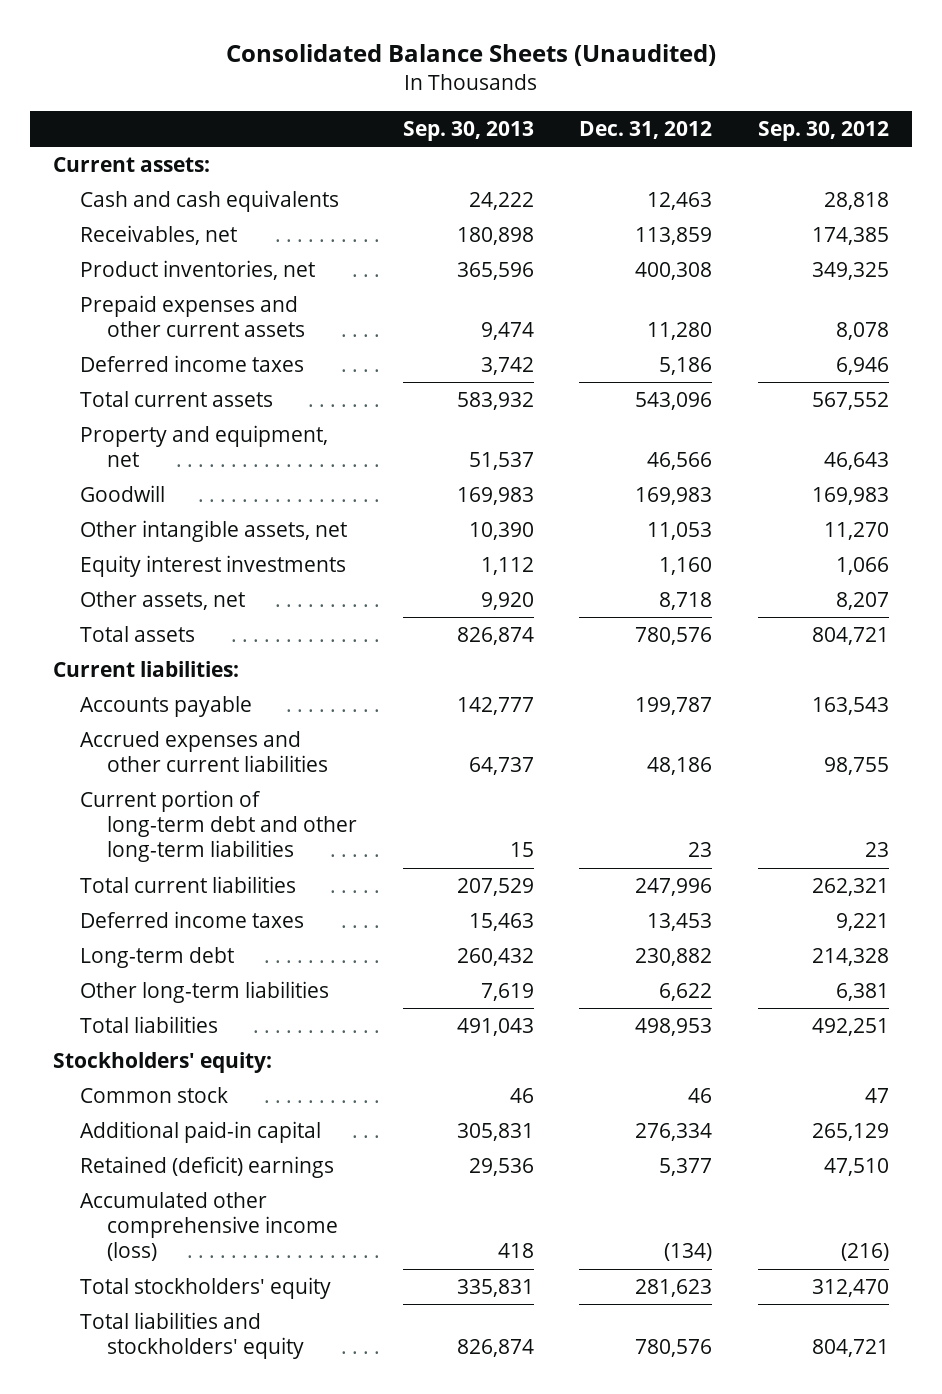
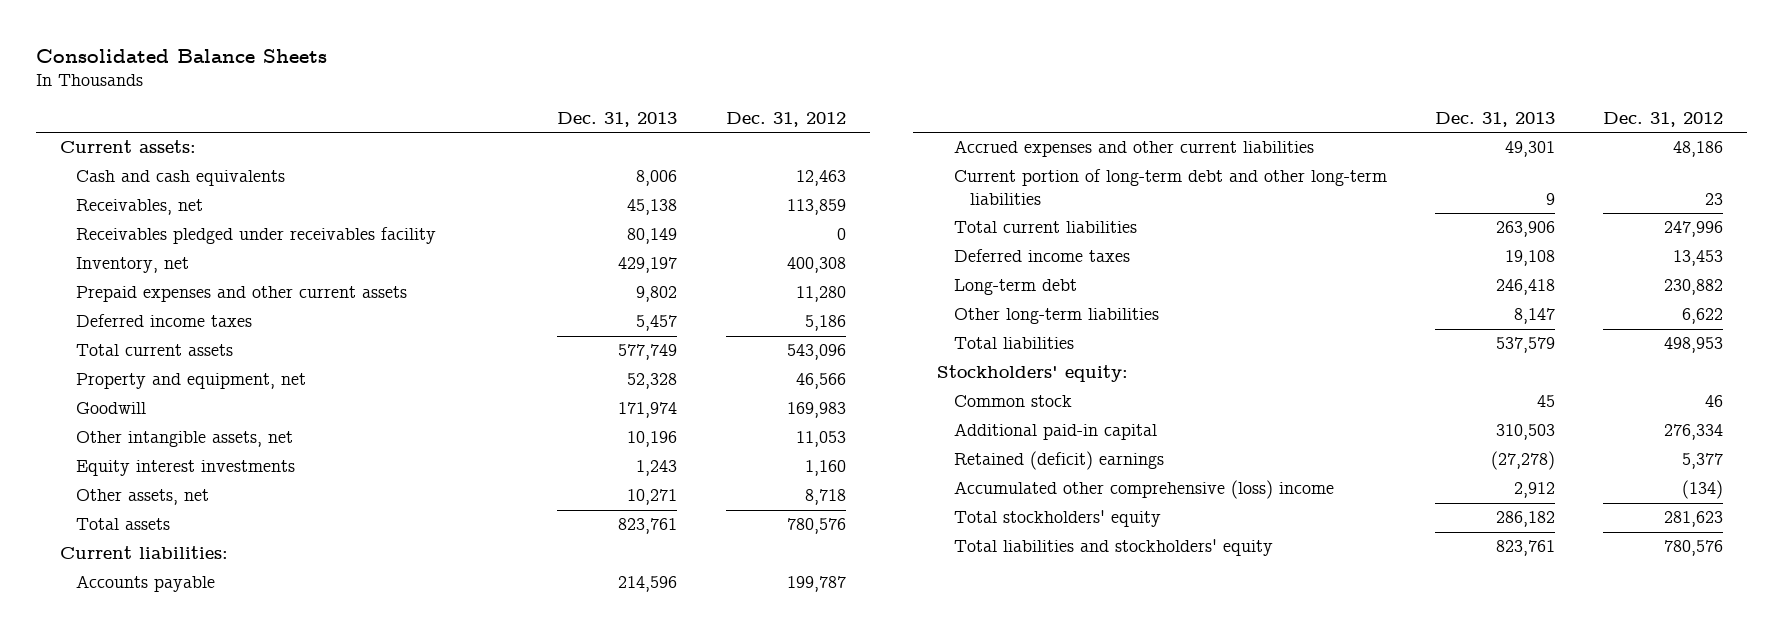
- Consolidated Balance Sheets (Unaudited)
+ Consolidated Balance Sheets
- | Sep. 30, 2013 | Dec. 31, 2012 | Sep. 30, 2012
+ | Dec. 31, 2013 | Dec. 31, 2012
- Product inventories, net | 365,596 | 400,308 | 349,325
+ Receivables pledged under receivables facility | 80,149 | 0
+ Inventory, net | 429,197 | 400,308
- Accumulated other comprehensive income (loss) | 418 | (134) | (216)
+ Accumulated other comprehensive (loss) income | 2,912 | (134)

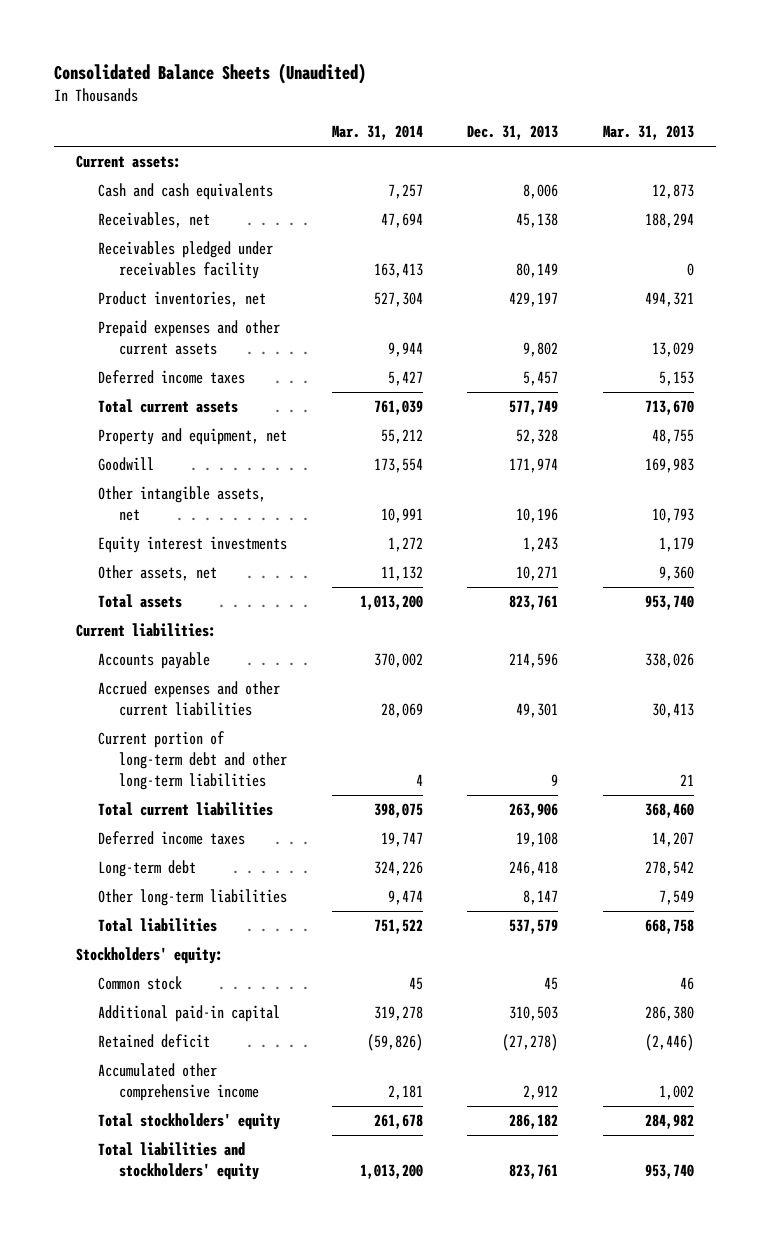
- Consolidated Balance Sheets
+ Consolidated Balance Sheets (Unaudited)
- | Dec. 31, 2013 | Dec. 31, 2012
+ | Mar. 31, 2014 | Dec. 31, 2013 | Mar. 31, 2013
- Inventory, net | 429,197 | 400,308
+ Product inventories, net | 527,304 | 429,197 | 494,321
- Retained (deficit) earnings | (27,278) | 5,377
- Accumulated other comprehensive (loss) income | 2,912 | (134)
+ Retained deficit | (59,826) | (27,278) | (2,446)
+ Accumulated other comprehensive income | 2,181 | 2,912 | 1,002

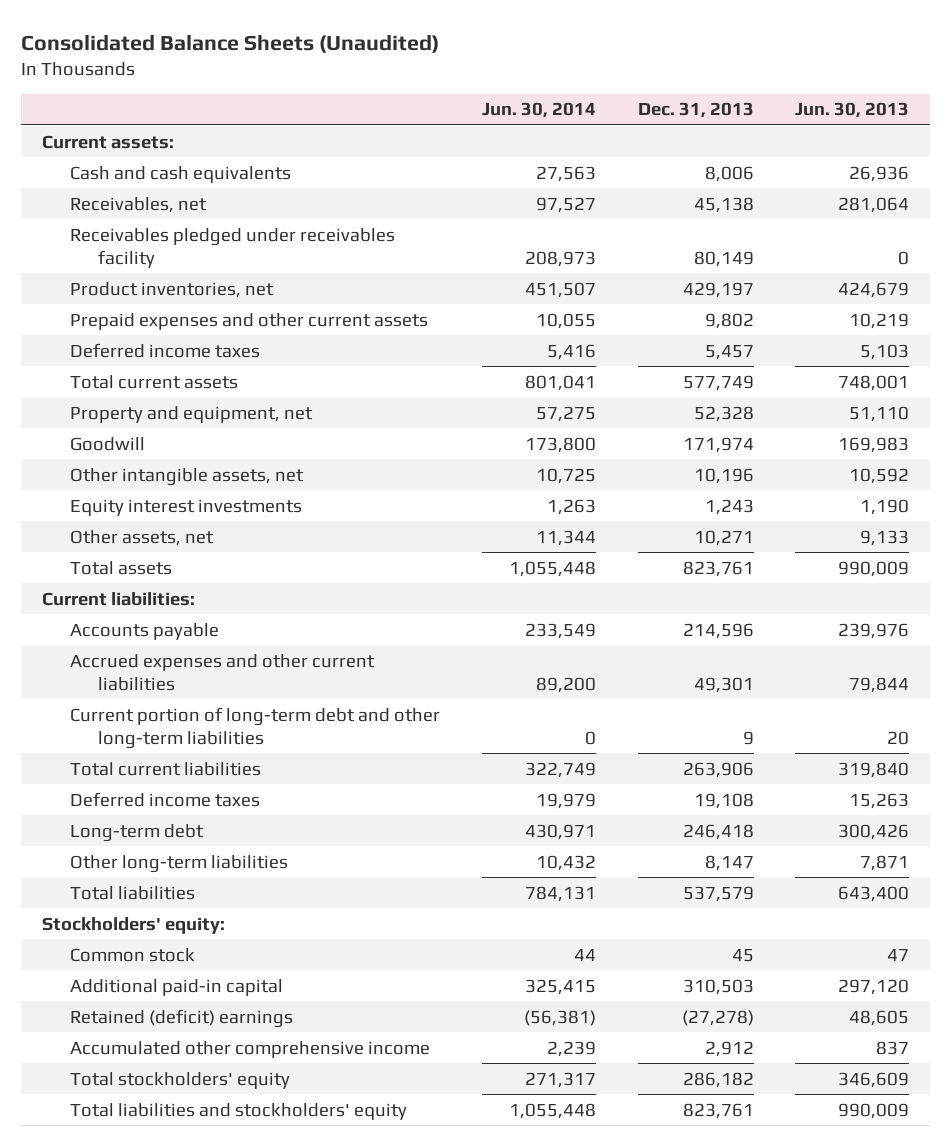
- | Mar. 31, 2014 | Dec. 31, 2013 | Mar. 31, 2013
+ | Jun. 30, 2014 | Dec. 31, 2013 | Jun. 30, 2013
- Retained deficit | (59,826) | (27,278) | (2,446)
+ Retained (deficit) earnings | (56,381) | (27,278) | 48,605

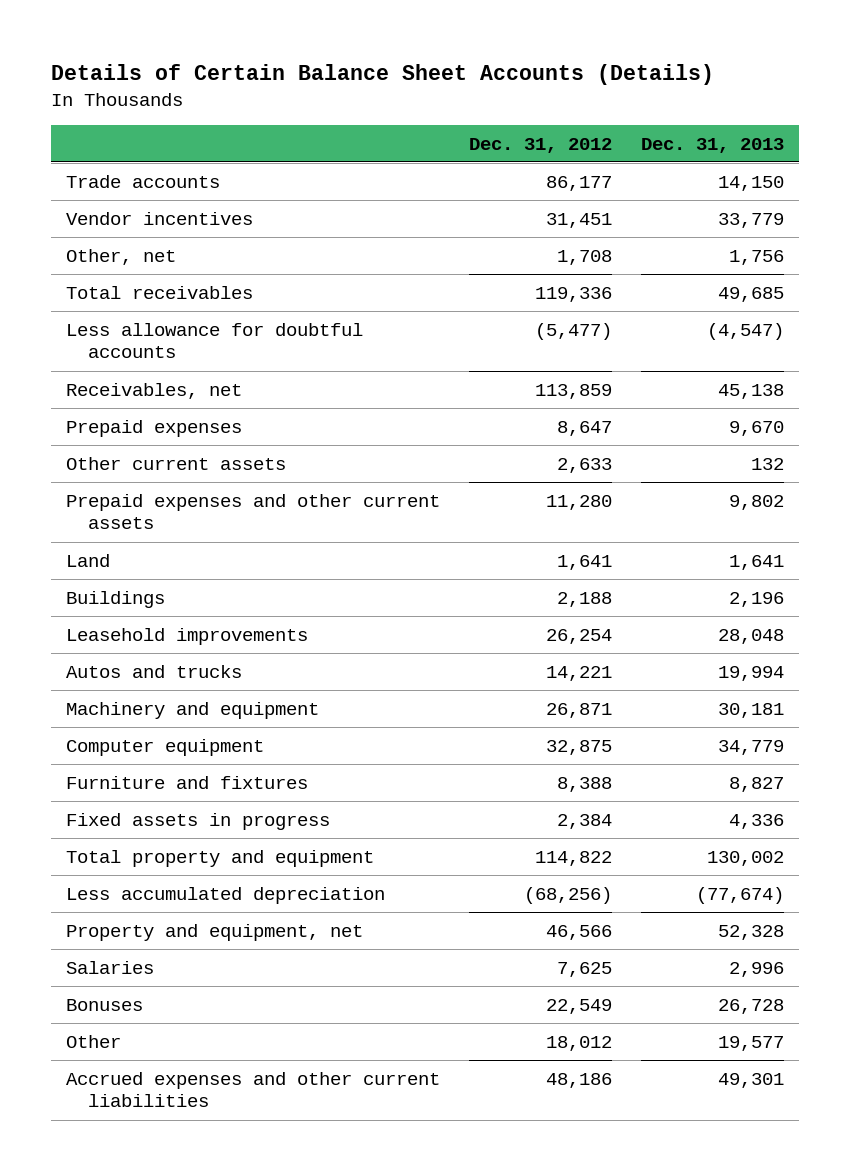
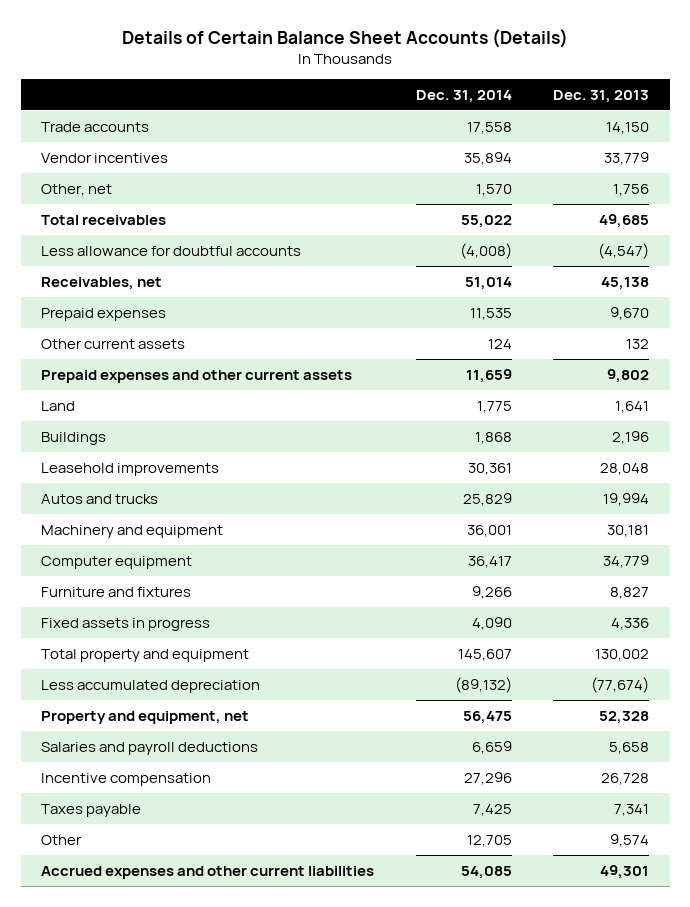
- | Dec. 31, 2012 | Dec. 31, 2013
+ | Dec. 31, 2014 | Dec. 31, 2013
- Salaries | 7,625 | 2,996
- Bonuses | 22,549 | 26,728
- Other | 18,012 | 19,577
+ Salaries and payroll deductions | 6,659 | 5,658
+ Incentive compensation | 27,296 | 26,728
+ Taxes payable | 7,425 | 7,341
+ Other | 12,705 | 9,574

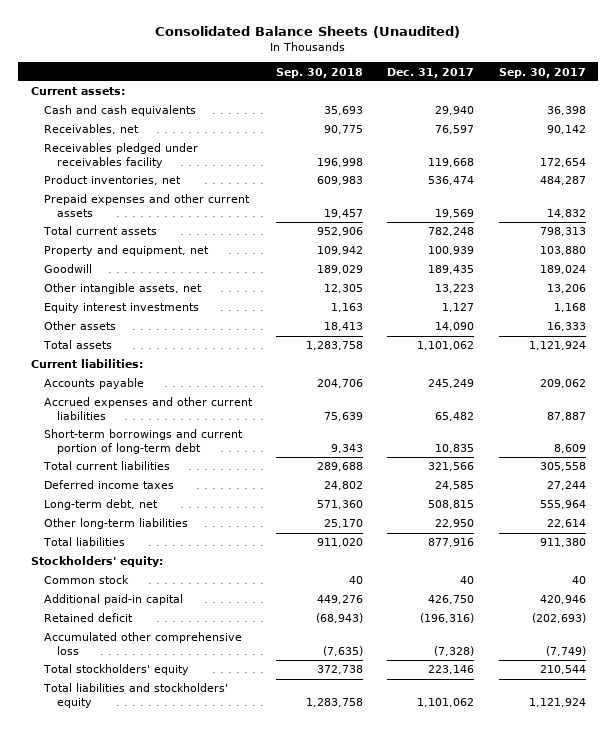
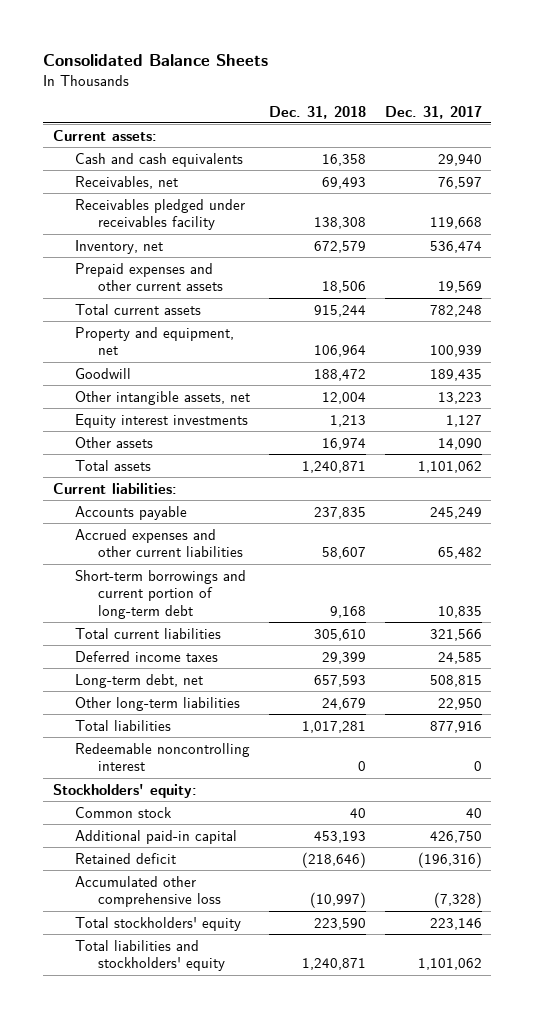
- Consolidated Balance Sheets (Unaudited)
+ Consolidated Balance Sheets
- | Sep. 30, 2018 | Dec. 31, 2017 | Sep. 30, 2017
+ | Dec. 31, 2018 | Dec. 31, 2017
- Product inventories, net | 609,983 | 536,474 | 484,287
+ Inventory, net | 672,579 | 536,474
+ Redeemable noncontrolling interest | 0 | 0

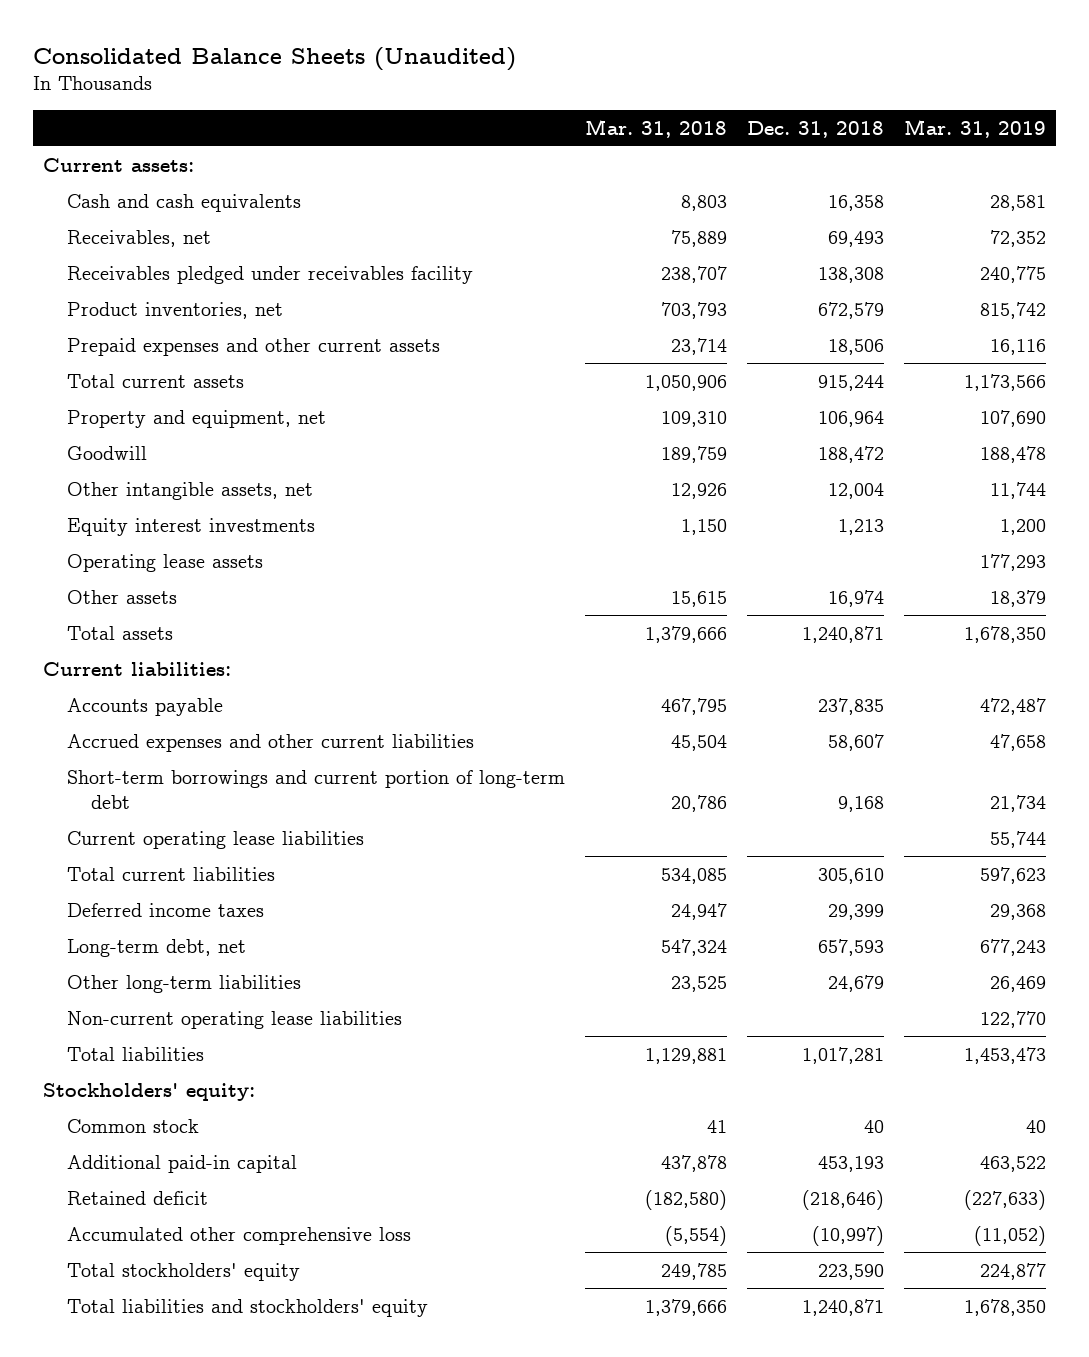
- Consolidated Balance Sheets
+ Consolidated Balance Sheets (Unaudited)
- | Dec. 31, 2018 | Dec. 31, 2017
+ | Mar. 31, 2018 | Dec. 31, 2018 | Mar. 31, 2019
- Inventory, net | 672,579 | 536,474
+ Product inventories, net | 703,793 | 672,579 | 815,742
+ Operating lease assets | | | 177,293
+ Current operating lease liabilities | | | 55,744
+ Non-current operating lease liabilities | | | 122,770
- Redeemable noncontrolling interest | 0 | 0

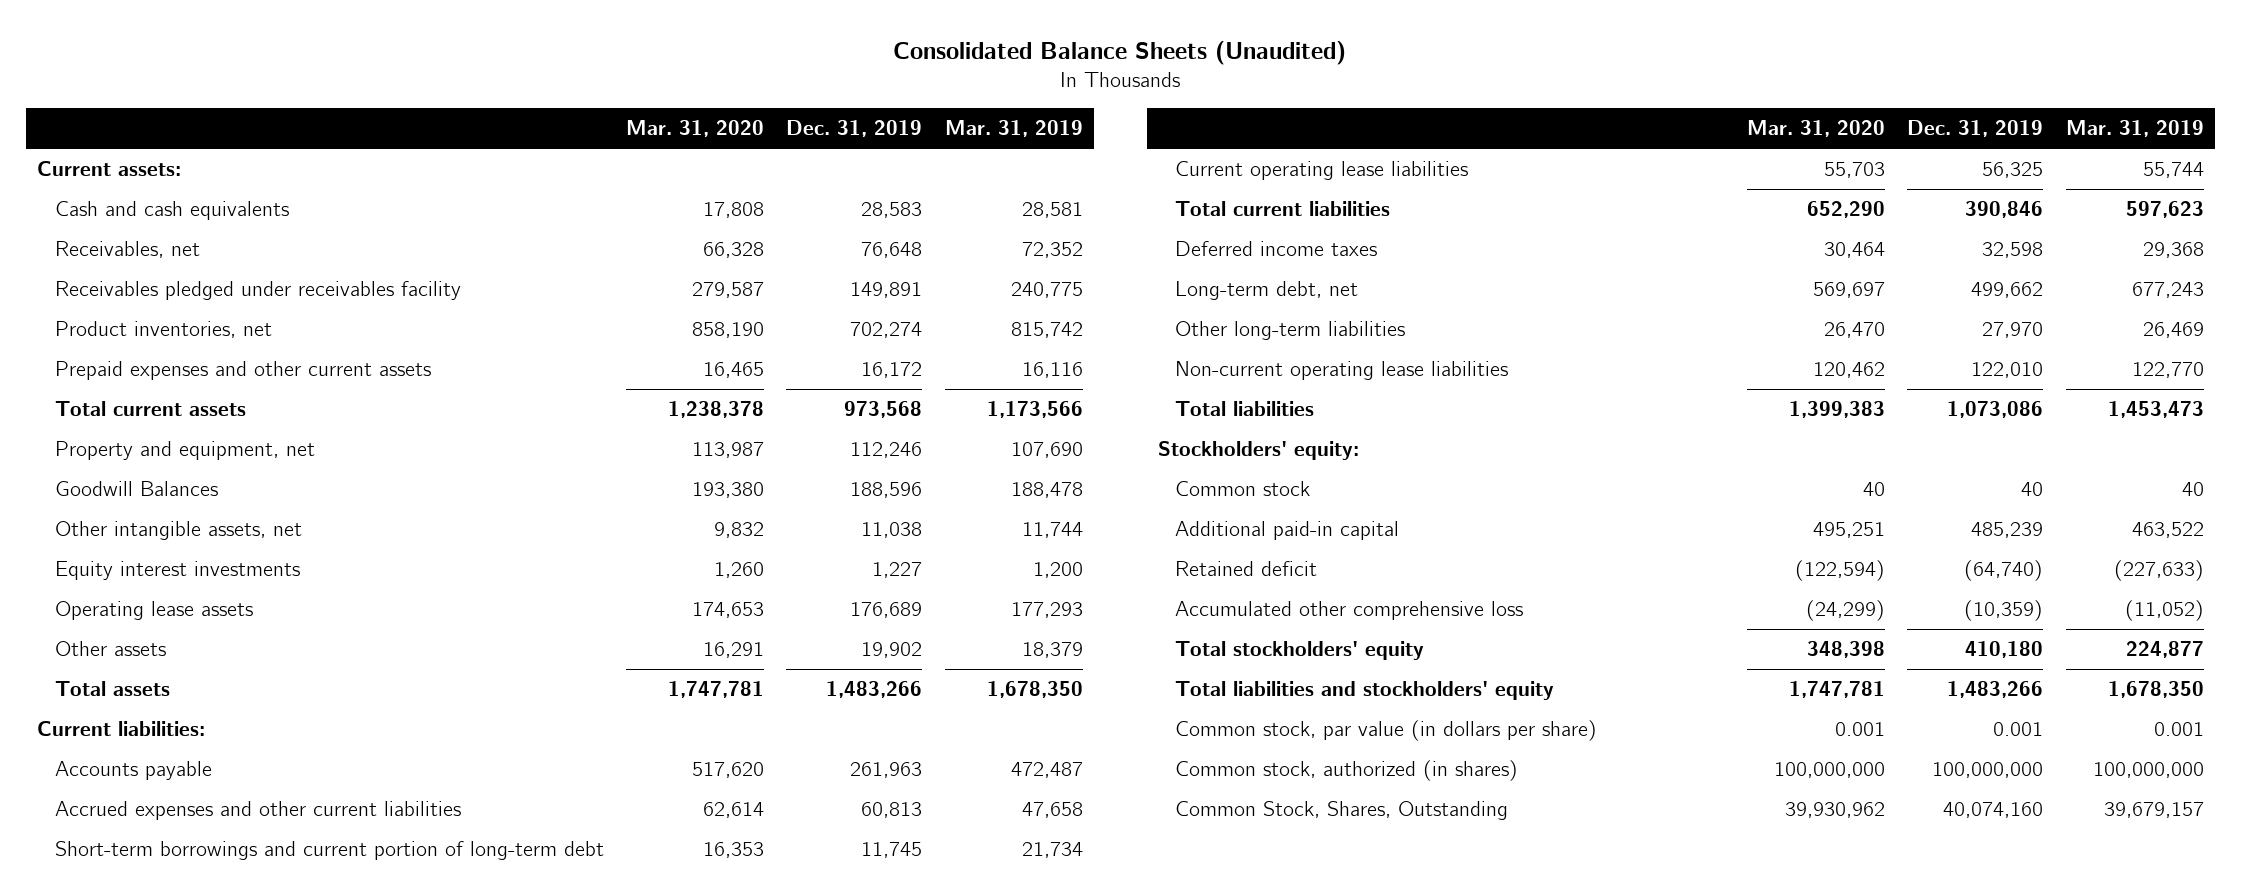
- | Mar. 31, 2018 | Dec. 31, 2018 | Mar. 31, 2019
+ | Mar. 31, 2020 | Dec. 31, 2019 | Mar. 31, 2019
- Goodwill | 189,759 | 188,472 | 188,478
+ Goodwill Balances | 193,380 | 188,596 | 188,478
+ Common stock, par value (in dollars per share) | 0.001 | 0.001 | 0.001
+ Common stock, authorized (in shares) | 100,000,000 | 100,000,000 | 100,000,000
+ Common Stock, Shares, Outstanding | 39,930,962 | 40,074,160 | 39,679,157

